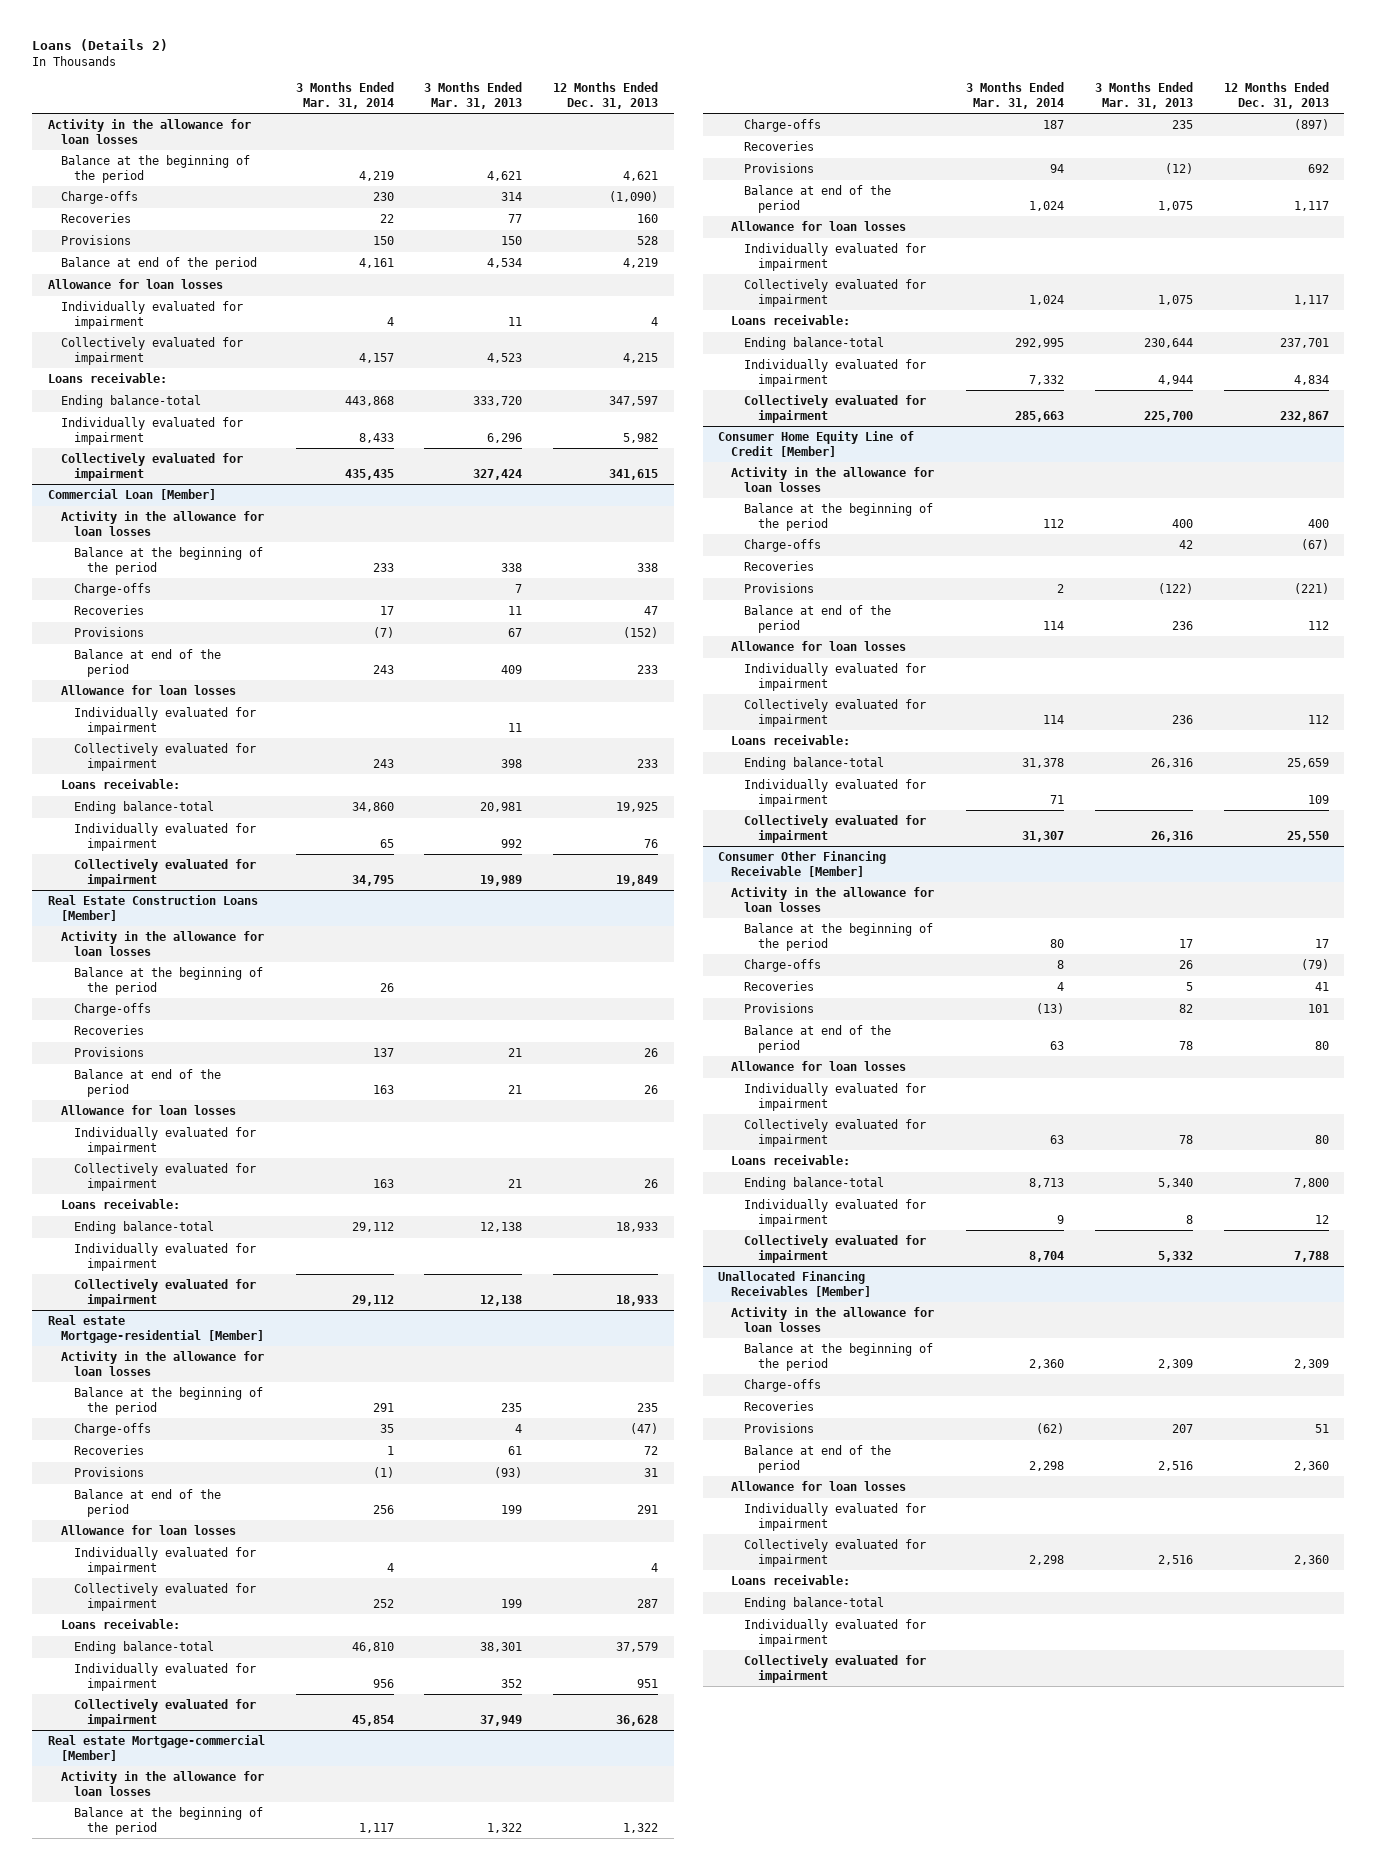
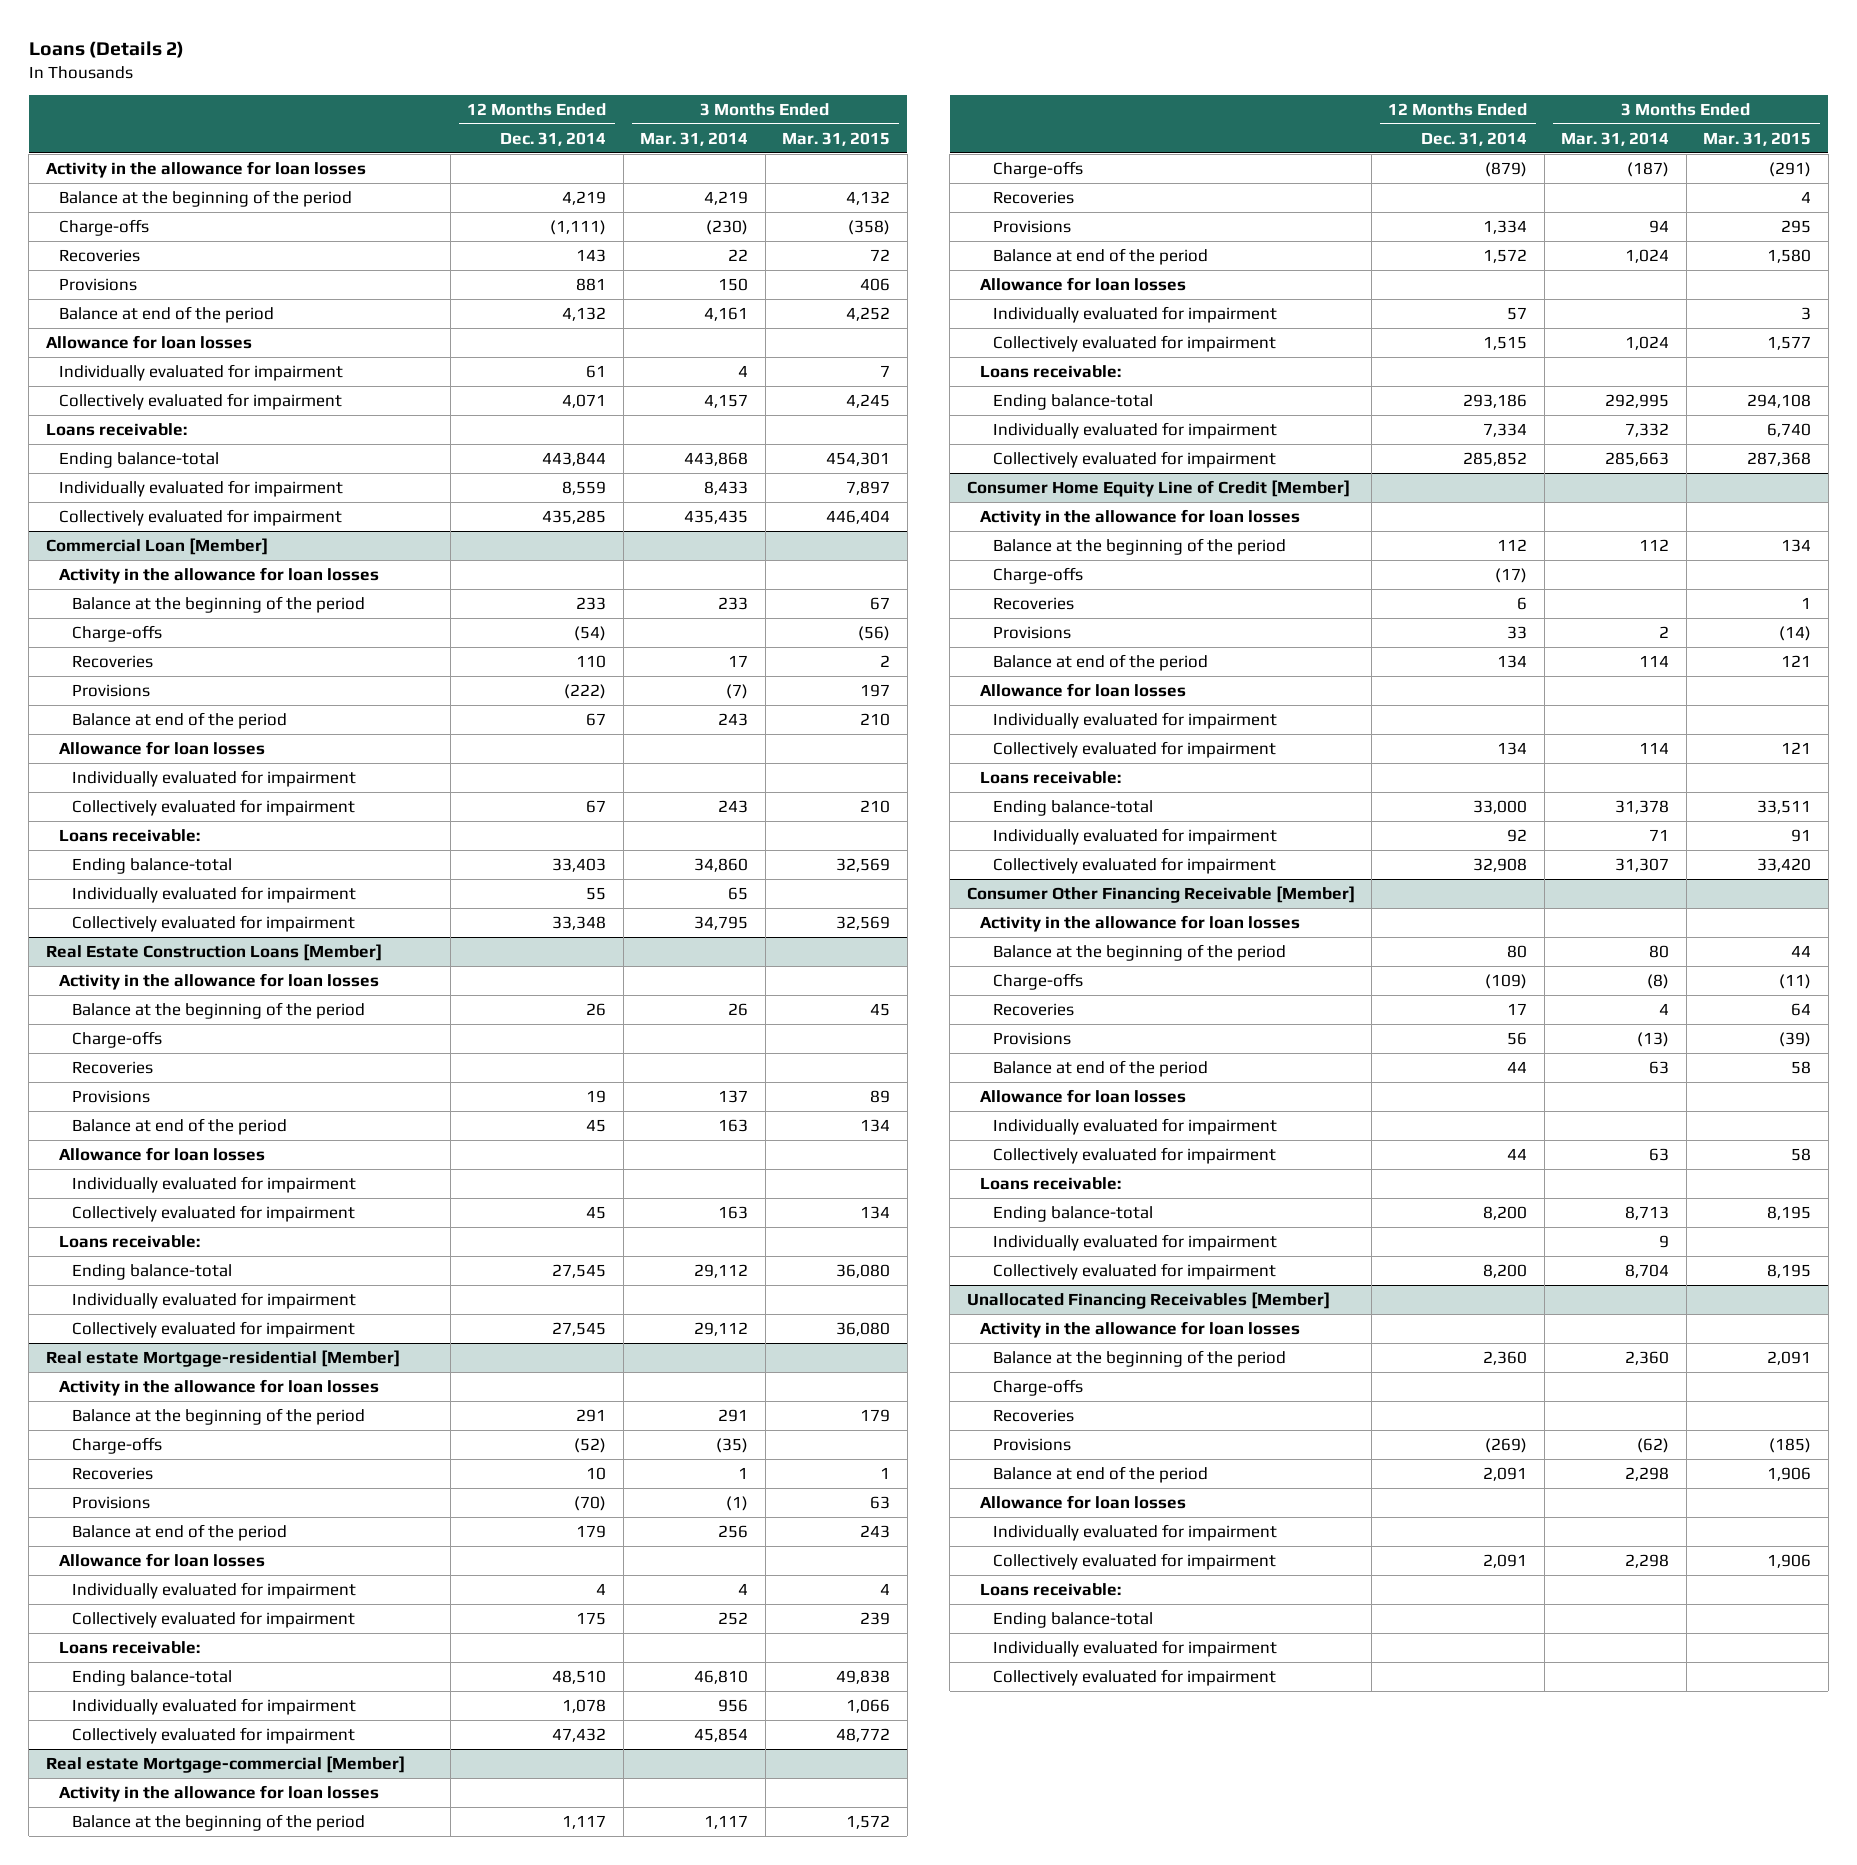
- | 3 Months Ended Mar. 31, 2014 | 3 Months Ended Mar. 31, 2013 | 12 Months Ended Dec. 31, 2013
+ | 12 Months Ended Dec. 31, 2014 | 3 Months Ended Mar. 31, 2014 | 3 Months Ended Mar. 31, 2015
- Charge-offs | 230 | 314 | (1,090)
+ Charge-offs | (1,111) | (230) | (358)
@ Real estate Mortgage-residential [Member]
- Charge-offs | 35 | 4 | (47)
+ Charge-offs | (52) | (35) |
@ Real estate Mortgage-commercial [Member]
- Charge-offs | 187 | 235 | (897)
+ Charge-offs | (879) | (187) | (291)
@ Consumer Other Financing Receivable [Member]
- Charge-offs | 8 | 26 | (79)
+ Charge-offs | (109) | (8) | (11)

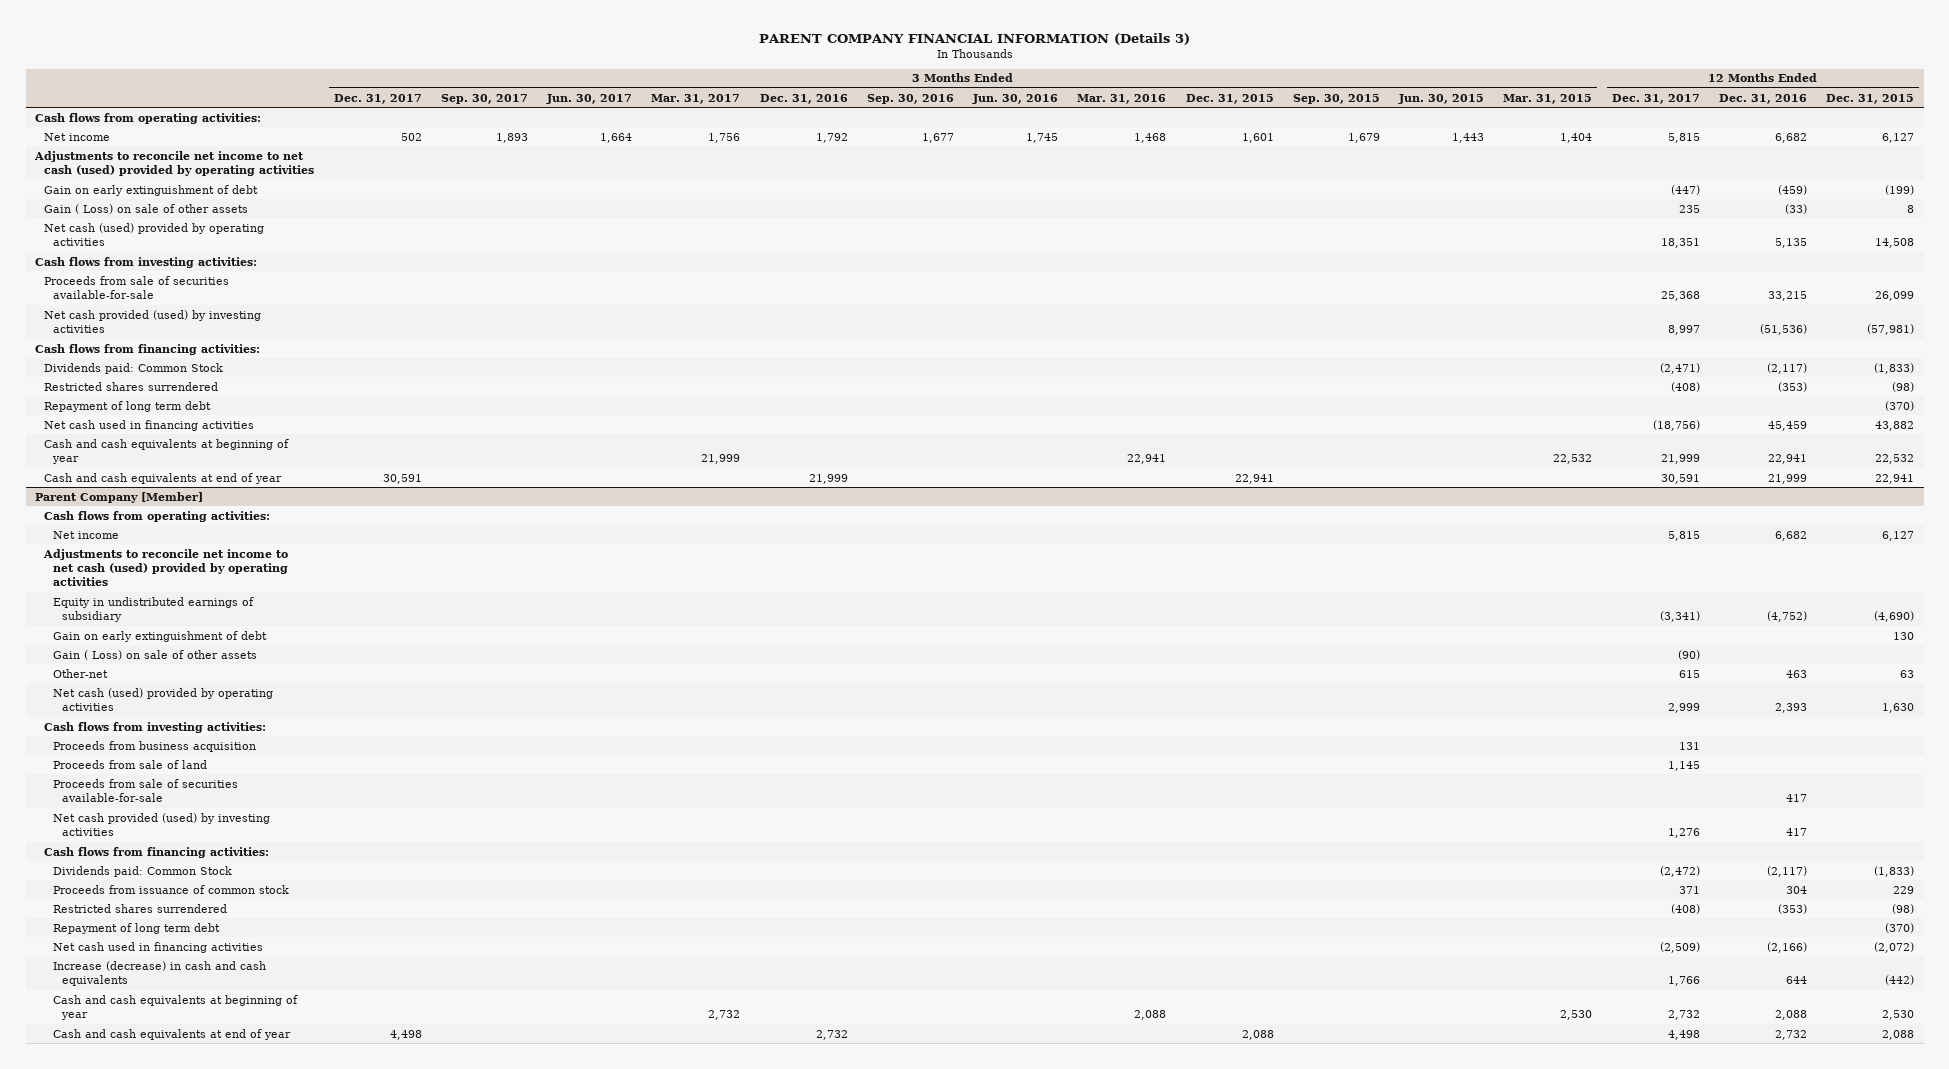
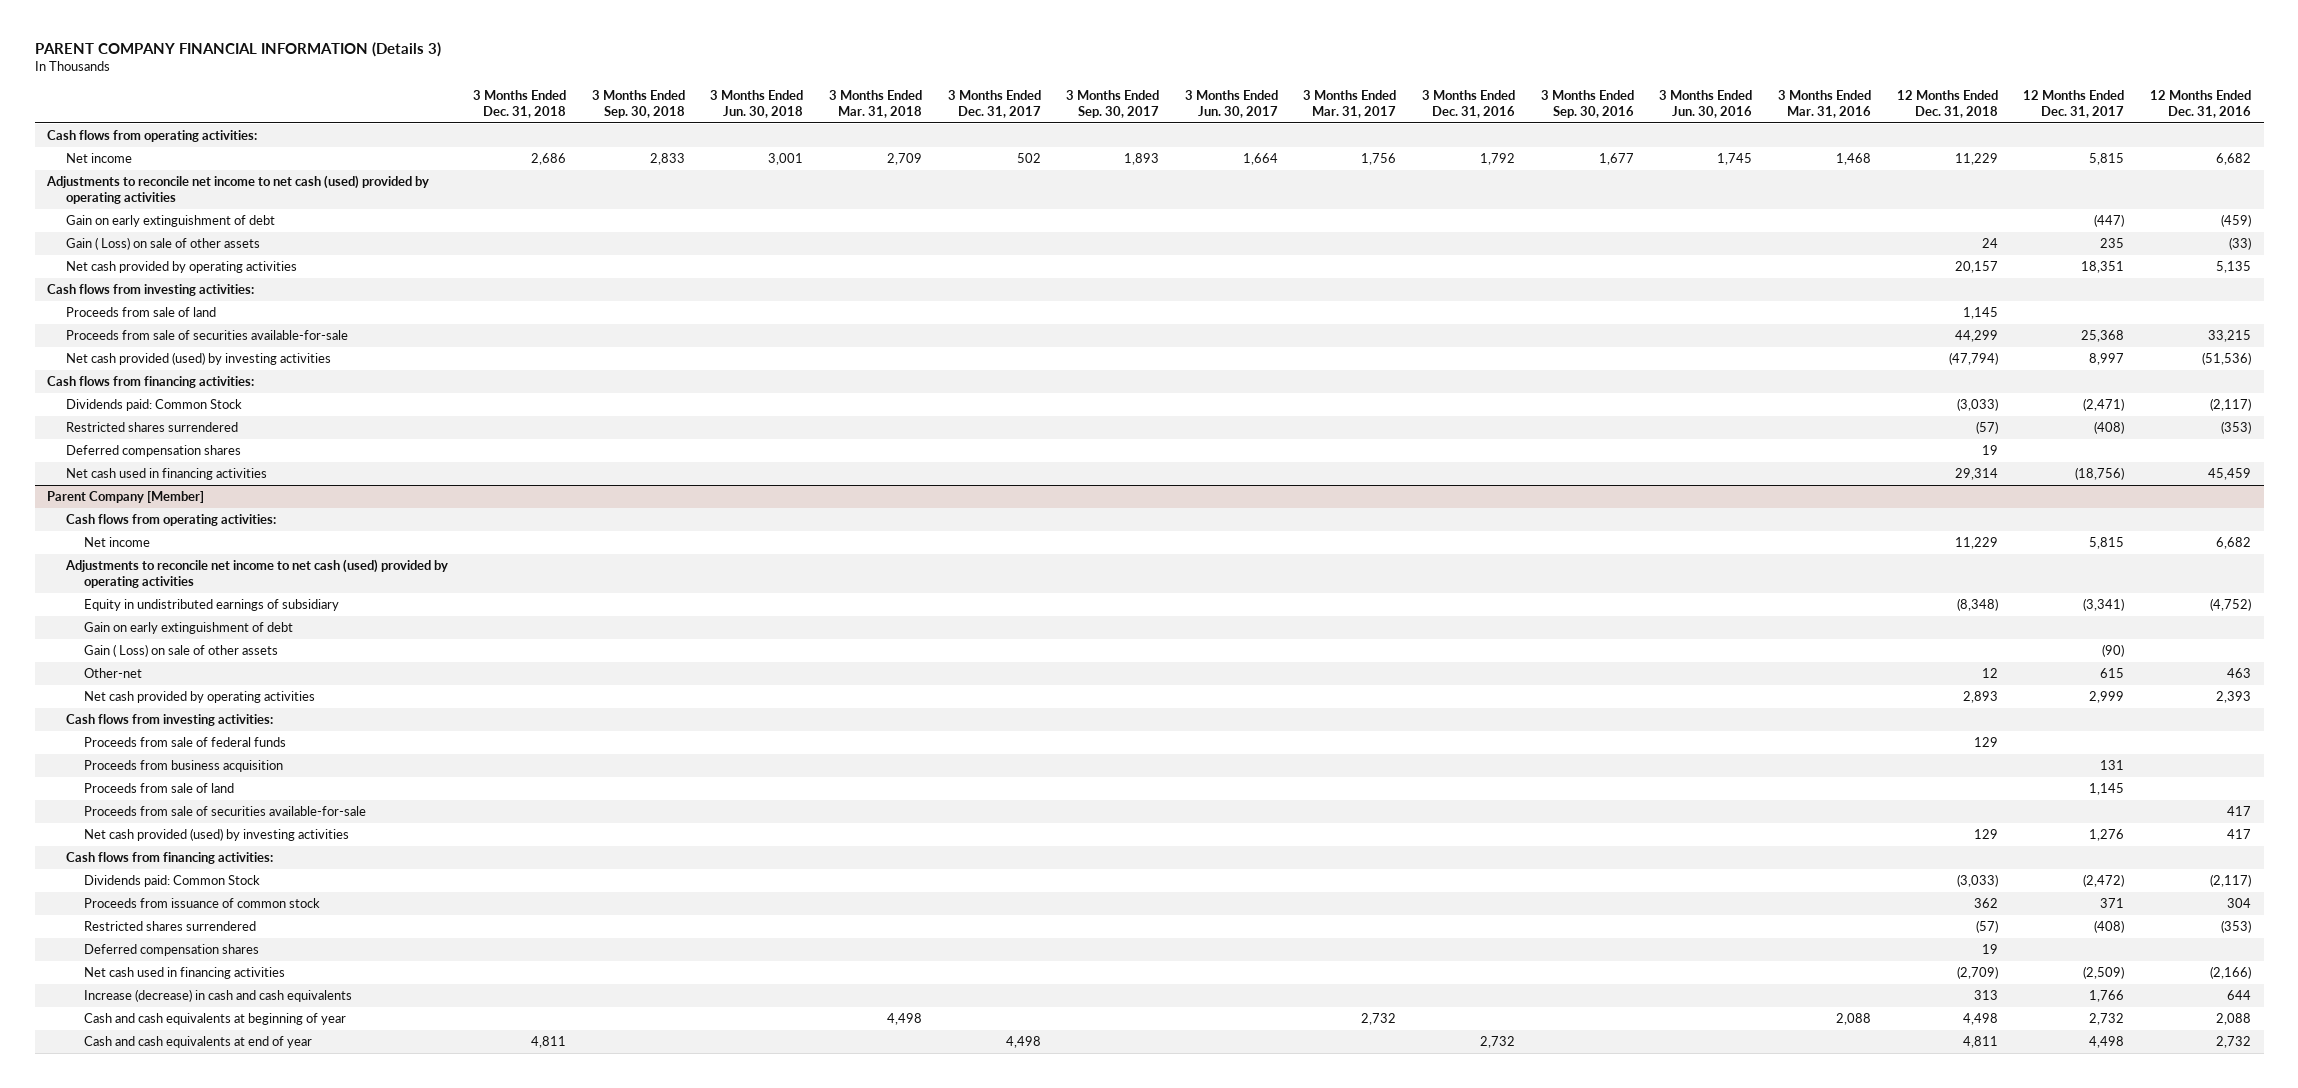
- | 3 Months Ended Dec. 31, 2017 | 3 Months Ended Sep. 30, 2017 | 3 Months Ended Jun. 30, 2017 | 3 Months Ended Mar. 31, 2017 | 3 Months Ended Dec. 31, 2016 | 3 Months Ended Sep. 30, 2016 | 3 Months Ended Jun. 30, 2016 | 3 Months Ended Mar. 31, 2016 | 3 Months Ended Dec. 31, 2015 | 3 Months Ended Sep. 30, 2015 | 3 Months Ended Jun. 30, 2015 | 3 Months Ended Mar. 31, 2015 | 12 Months Ended Dec. 31, 2017 | 12 Months Ended Dec. 31, 2016 | 12 Months Ended Dec. 31, 2015
+ | 3 Months Ended Dec. 31, 2018 | 3 Months Ended Sep. 30, 2018 | 3 Months Ended Jun. 30, 2018 | 3 Months Ended Mar. 31, 2018 | 3 Months Ended Dec. 31, 2017 | 3 Months Ended Sep. 30, 2017 | 3 Months Ended Jun. 30, 2017 | 3 Months Ended Mar. 31, 2017 | 3 Months Ended Dec. 31, 2016 | 3 Months Ended Sep. 30, 2016 | 3 Months Ended Jun. 30, 2016 | 3 Months Ended Mar. 31, 2016 | 12 Months Ended Dec. 31, 2018 | 12 Months Ended Dec. 31, 2017 | 12 Months Ended Dec. 31, 2016
- Net cash (used) provided by operating activities | | | | | | | | | | | | | 18,351 | 5,135 | 14,508
+ Net cash provided by operating activities | | | | | | | | | | | | | 20,157 | 18,351 | 5,135
+ Proceeds from sale of land | | | | | | | | | | | | | 1,145 | |
- Repayment of long term debt | | | | | | | | | | | | | | | (370)
+ Deferred compensation shares | | | | | | | | | | | | | 19 | |
- Cash and cash equivalents at beginning of year | | | | 21,999 | | | | 22,941 | | | | 22,532 | 21,999 | 22,941 | 22,532
- Cash and cash equivalents at end of year | 30,591 | | | | 21,999 | | | | 22,941 | | | | 30,591 | 21,999 | 22,941
@ Parent Company [Member]
- Net cash (used) provided by operating activities | | | | | | | | | | | | | 2,999 | 2,393 | 1,630
+ Net cash provided by operating activities | | | | | | | | | | | | | 2,893 | 2,999 | 2,393
+ Proceeds from sale of federal funds | | | | | | | | | | | | | 129 | |
- Repayment of long term debt | | | | | | | | | | | | | | | (370)
+ Deferred compensation shares | | | | | | | | | | | | | 19 | |

